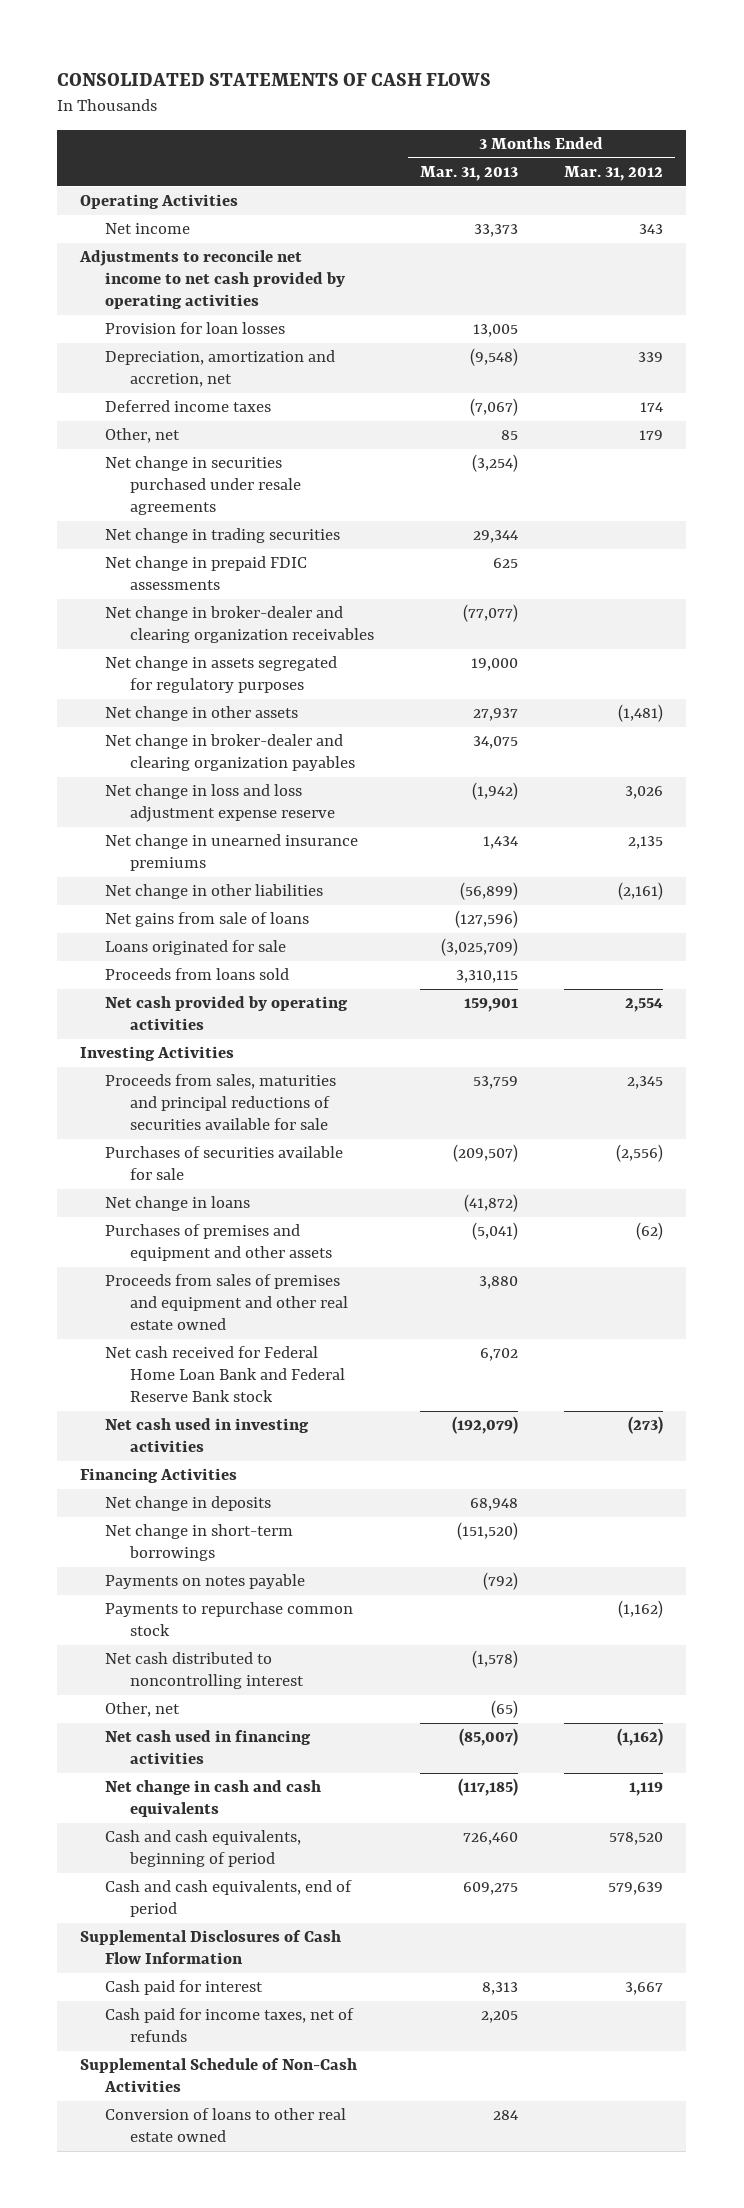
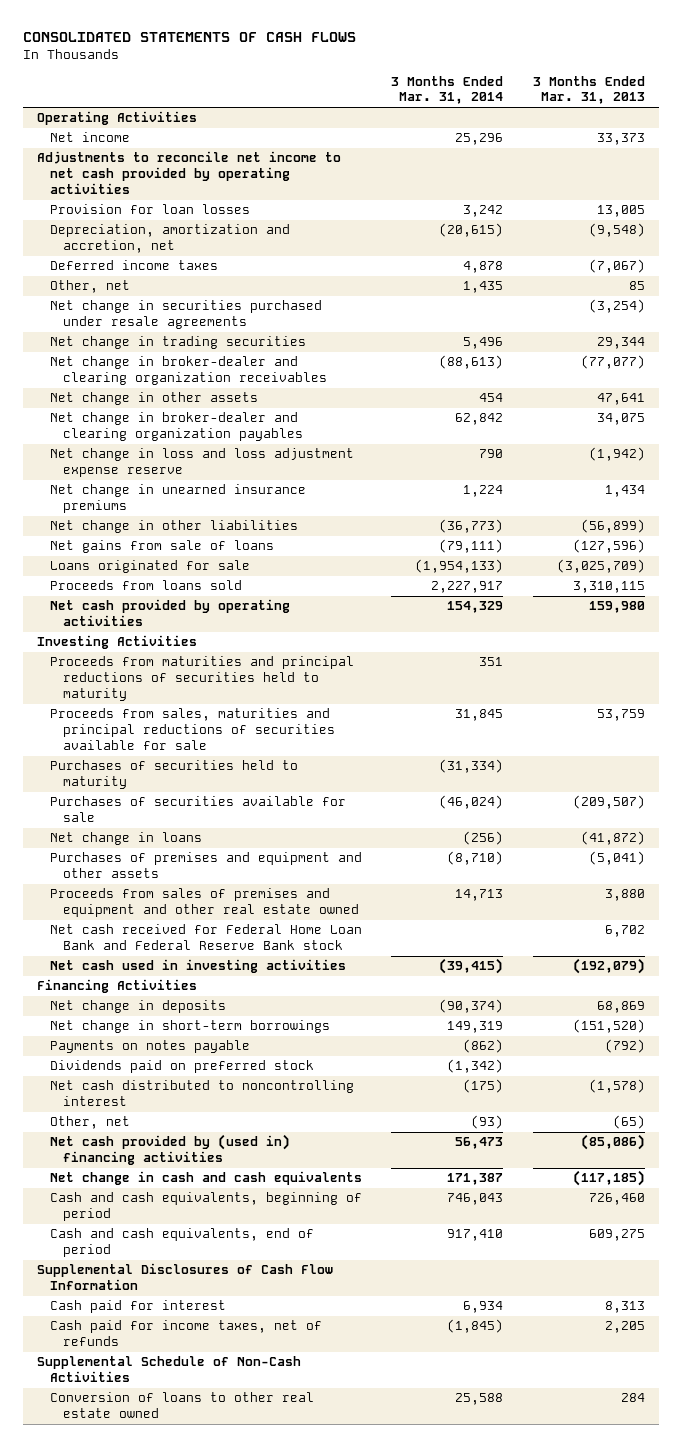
- | 3 Months Ended Mar. 31, 2013 | 3 Months Ended Mar. 31, 2012
+ | 3 Months Ended Mar. 31, 2014 | 3 Months Ended Mar. 31, 2013
- Net change in prepaid FDIC assessments | 625 |
- Net change in assets segregated for regulatory purposes | 19,000 |
- Net change in other assets | 27,937 | (1,481)
+ Net change in other assets | 454 | 47,641
- Net cash provided by operating activities | 159,901 | 2,554
+ Net cash provided by operating activities | 154,329 | 159,980
+ Proceeds from maturities and principal reductions of securities held to maturity | 351 |
+ Purchases of securities held to maturity | (31,334) |
- Net change in deposits | 68,948 |
+ Net change in deposits | (90,374) | 68,869
- Payments to repurchase common stock | | (1,162)
+ Dividends paid on preferred stock | (1,342) |
- Net cash used in financing activities | (85,007) | (1,162)
+ Net cash provided by (used in) financing activities | 56,473 | (85,086)

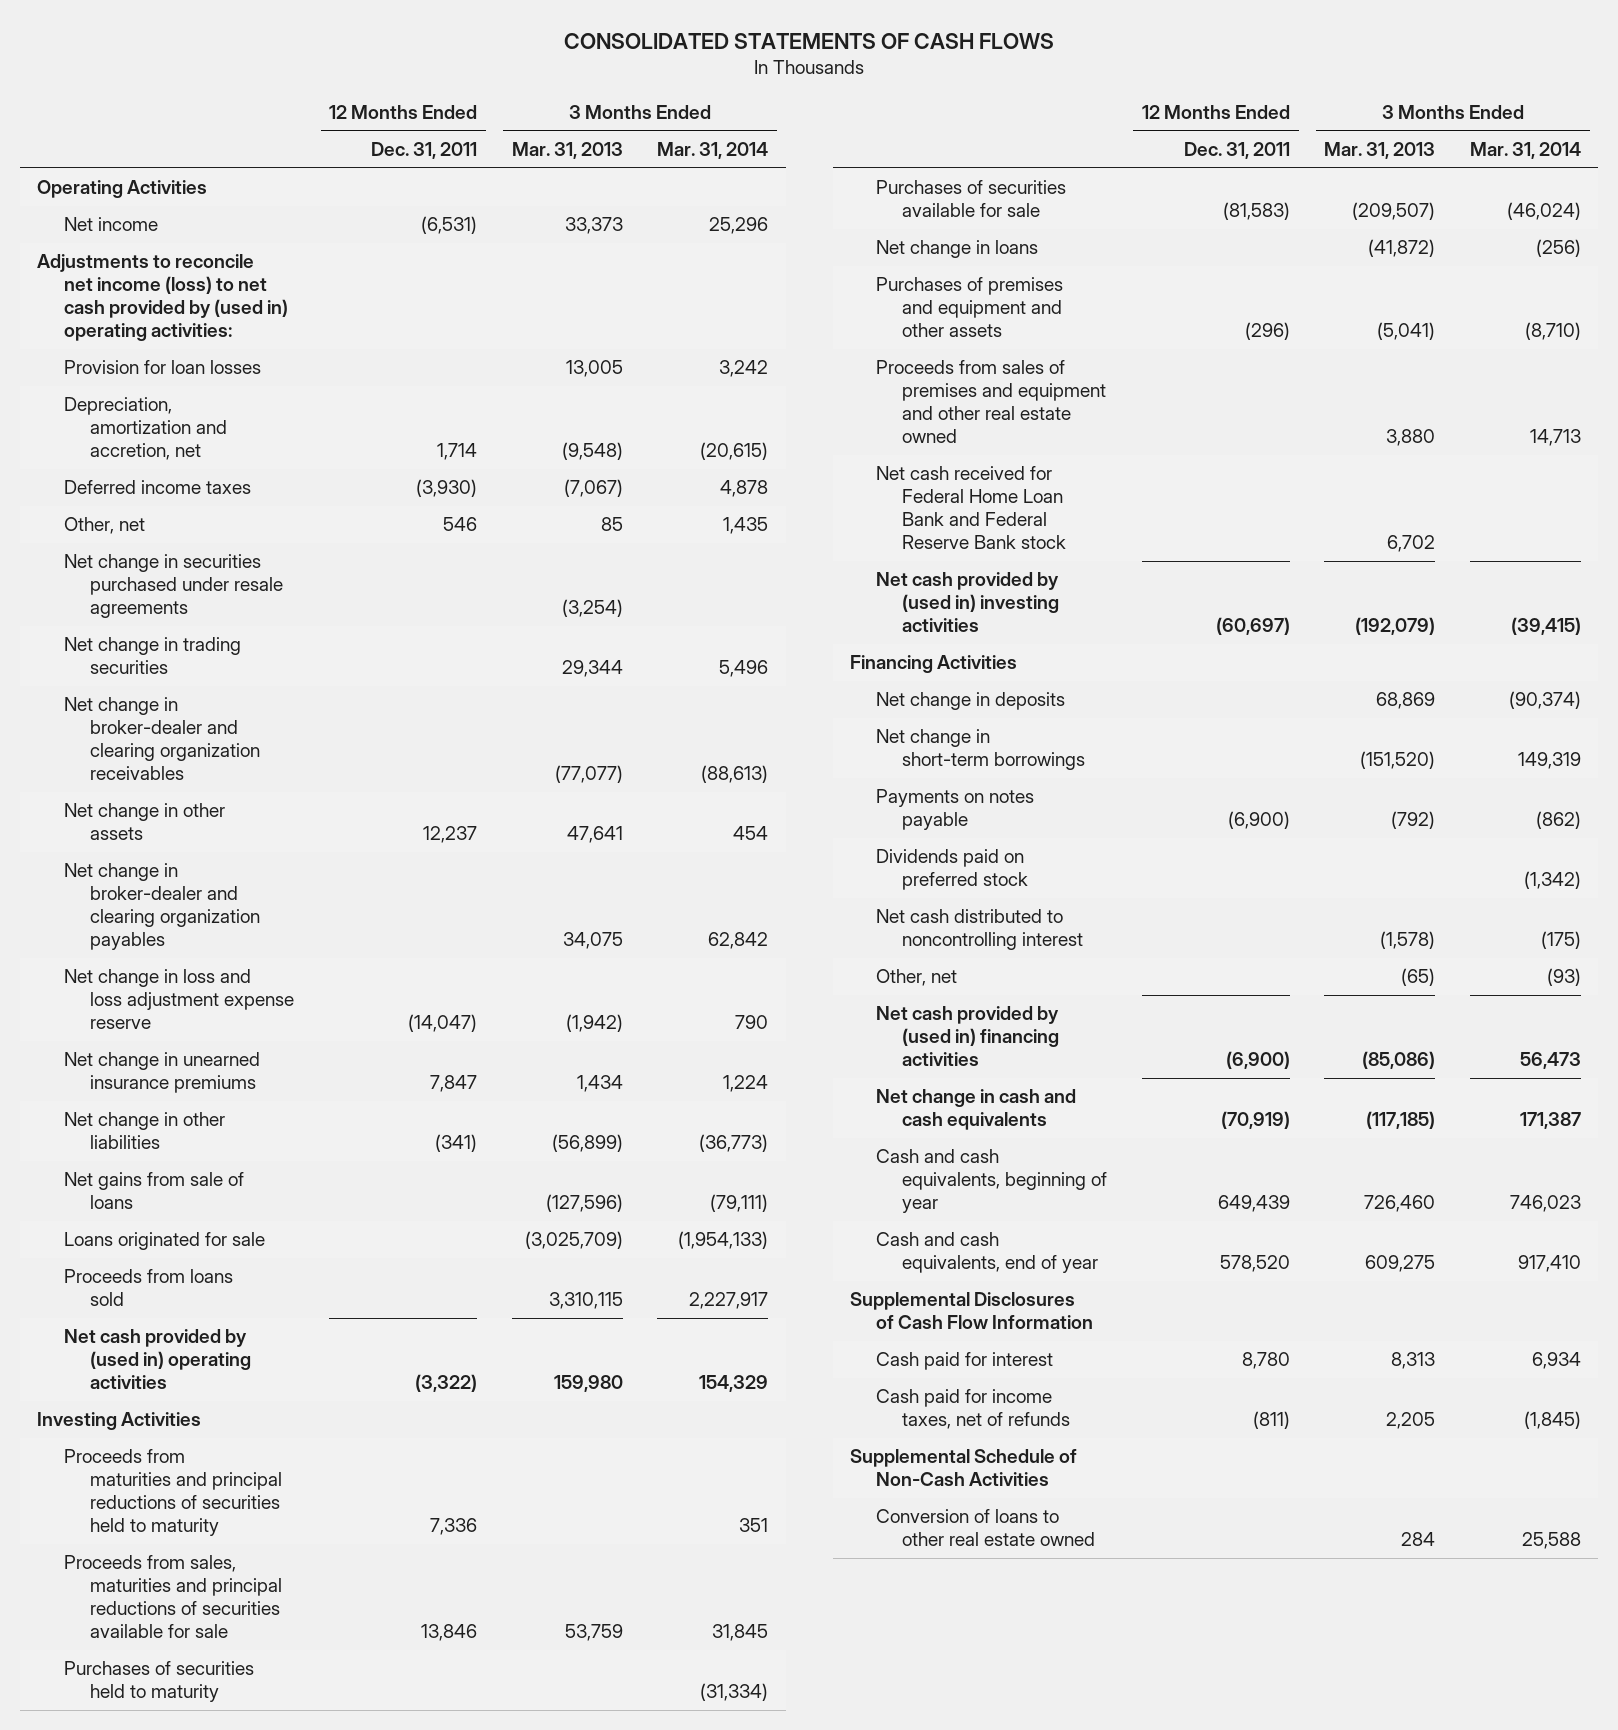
- | 3 Months Ended Mar. 31, 2014 | 3 Months Ended Mar. 31, 2013
+ | 12 Months Ended Dec. 31, 2011 | 3 Months Ended Mar. 31, 2013 | 3 Months Ended Mar. 31, 2014
- Adjustments to reconcile net income to net cash provided by operating activities
+ Adjustments to reconcile net income (loss) to net cash provided by (used in) operating activities:
- Net cash provided by operating activities | 154,329 | 159,980
+ Net cash provided by (used in) operating activities | (3,322) | 159,980 | 154,329
- Net cash used in investing activities | (39,415) | (192,079)
+ Net cash provided by (used in) investing activities | (60,697) | (192,079) | (39,415)
- Cash and cash equivalents, beginning of period | 746,043 | 726,460
- Cash and cash equivalents, end of period | 917,410 | 609,275
+ Cash and cash equivalents, beginning of year | 649,439 | 726,460 | 746,023
+ Cash and cash equivalents, end of year | 578,520 | 609,275 | 917,410

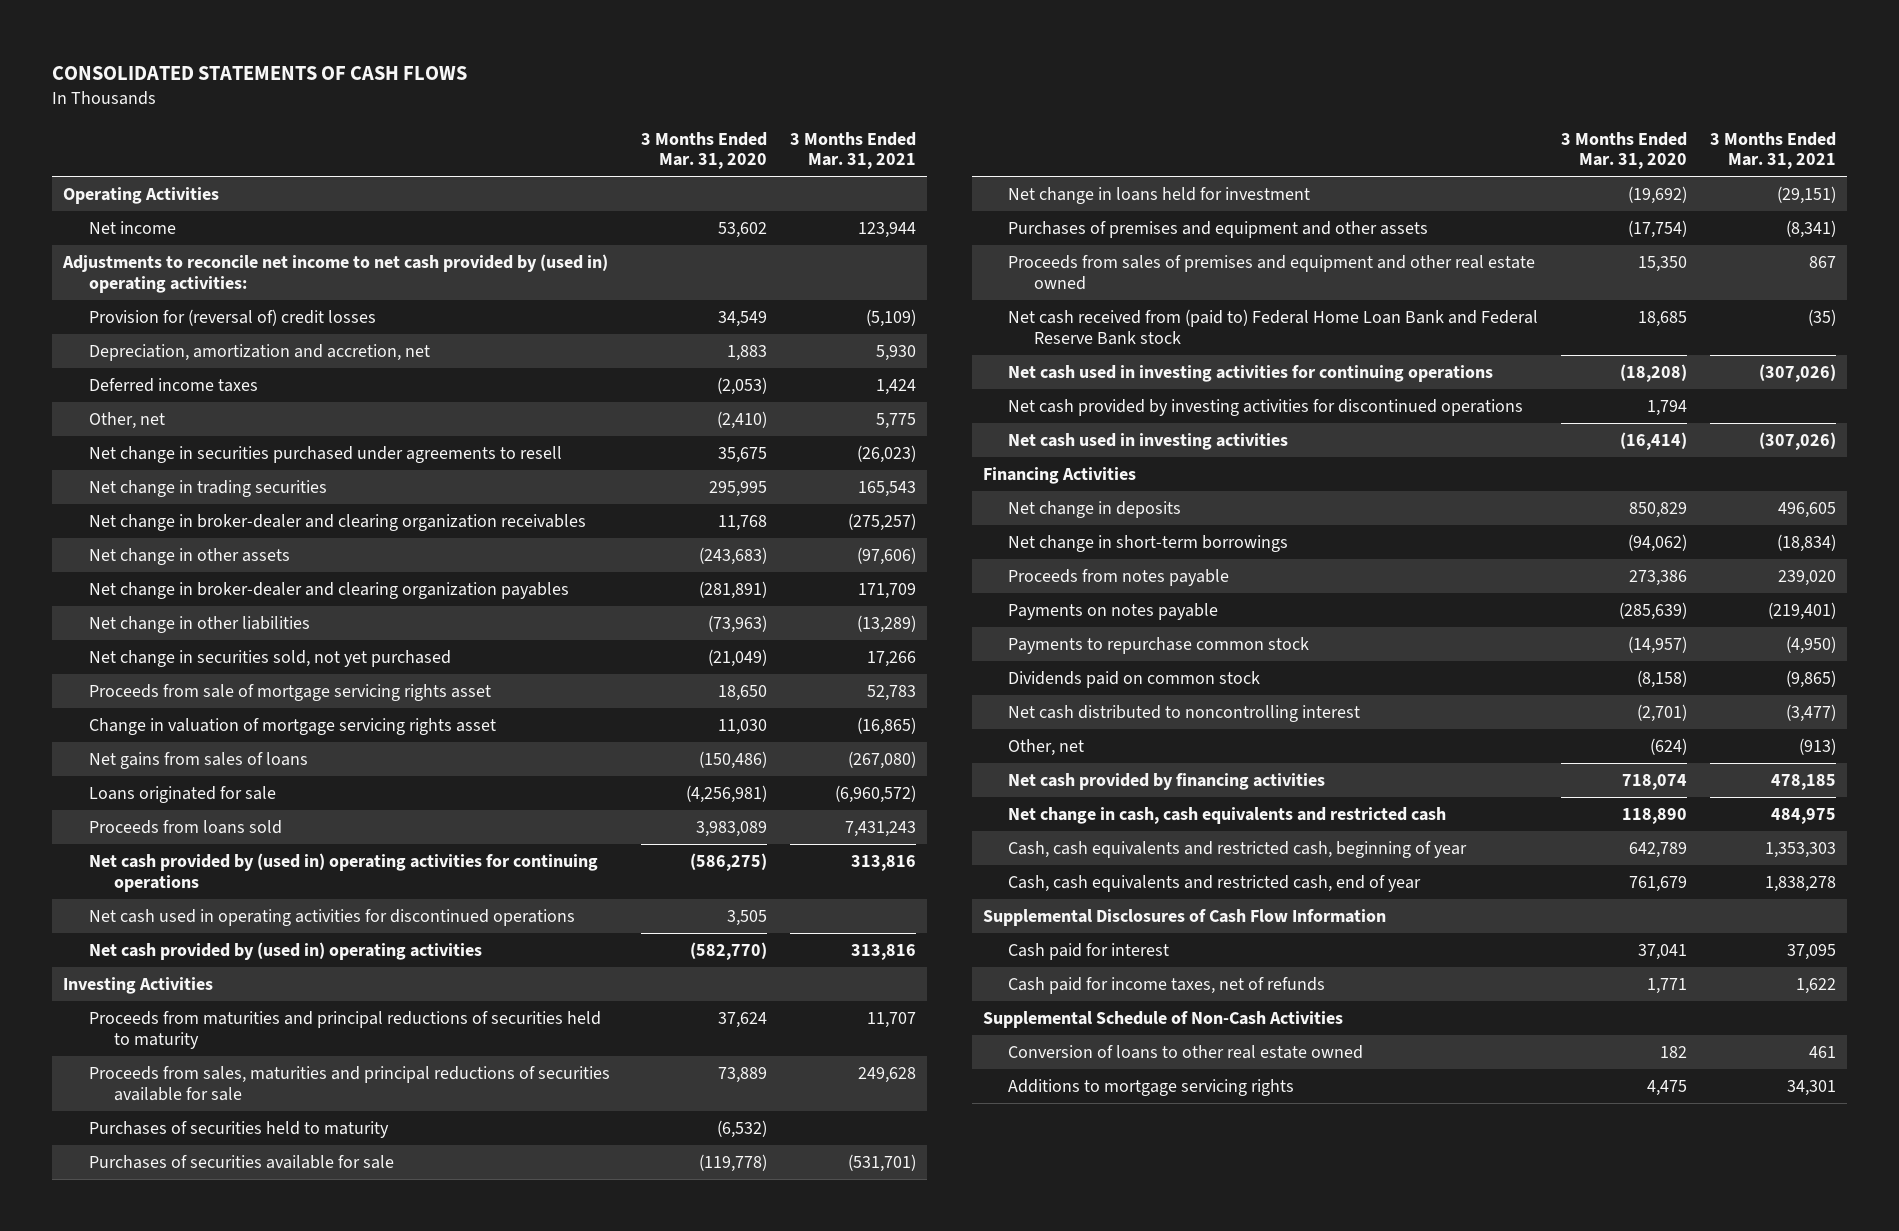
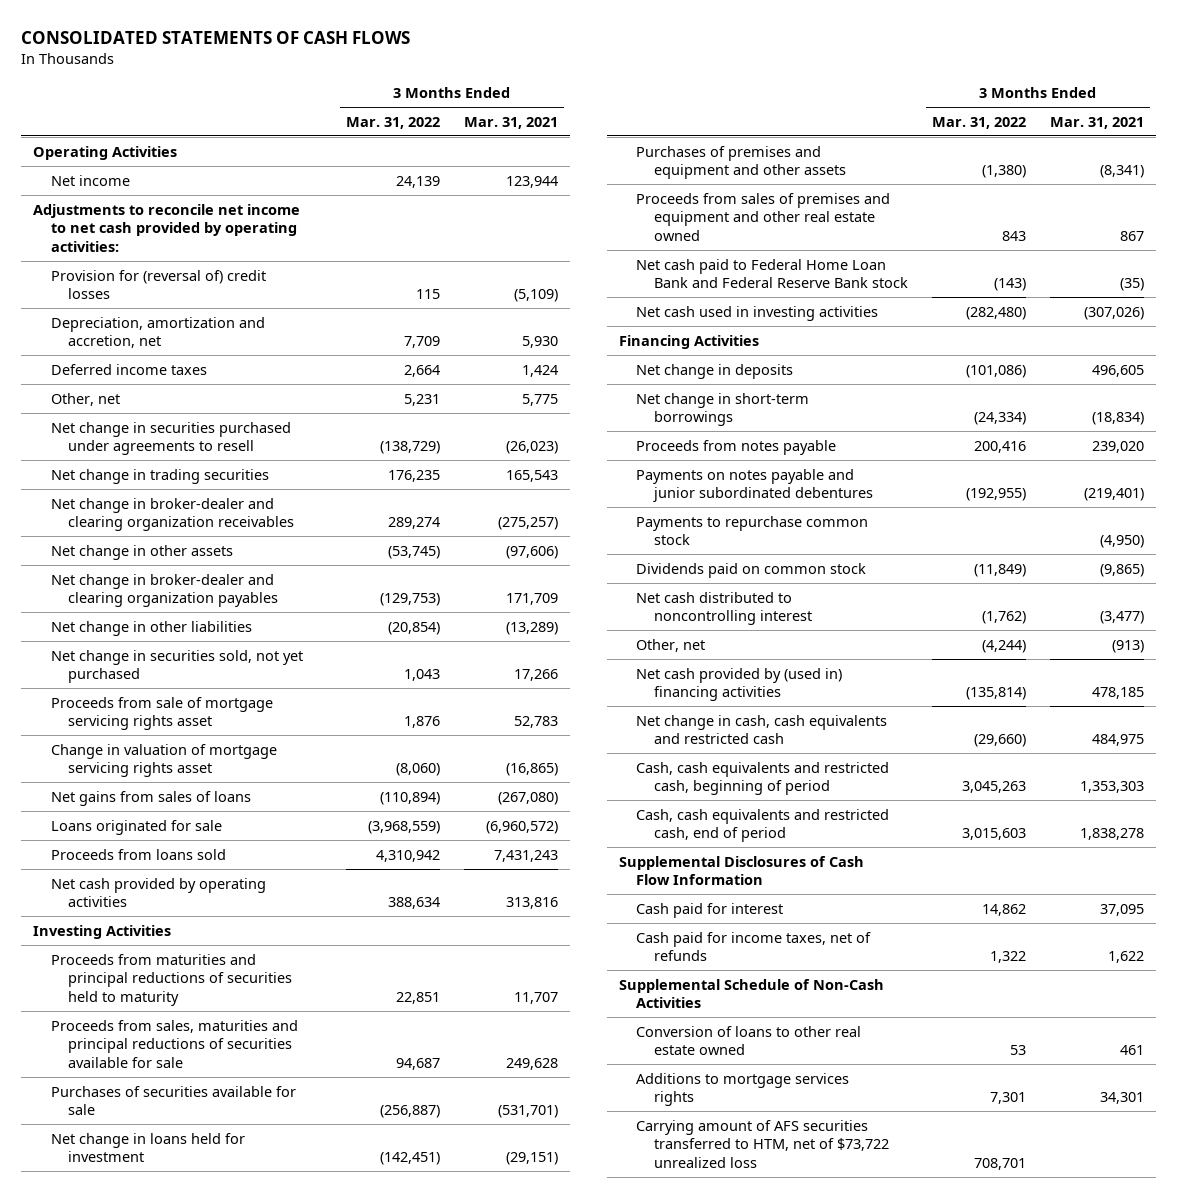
- | 3 Months Ended Mar. 31, 2020 | 3 Months Ended Mar. 31, 2021
+ | 3 Months Ended Mar. 31, 2022 | 3 Months Ended Mar. 31, 2021
- Adjustments to reconcile net income to net cash provided by (used in) operating activities:
+ Adjustments to reconcile net income to net cash provided by operating activities:
- Net cash provided by (used in) operating activities for continuing operations | (586,275) | 313,816
- Net cash used in operating activities for discontinued operations | 3,505 |
- Net cash provided by (used in) operating activities | (582,770) | 313,816
+ Net cash provided by operating activities | 388,634 | 313,816
- Purchases of securities held to maturity | (6,532) |
- Net cash received from (paid to) Federal Home Loan Bank and Federal Reserve Bank stock | 18,685 | (35)
- Net cash used in investing activities for continuing operations | (18,208) | (307,026)
- Net cash provided by investing activities for discontinued operations | 1,794 |
+ Net cash paid to Federal Home Loan Bank and Federal Reserve Bank stock | (143) | (35)
- Payments on notes payable | (285,639) | (219,401)
+ Payments on notes payable and junior subordinated debentures | (192,955) | (219,401)
- Net cash provided by financing activities | 718,074 | 478,185
+ Net cash provided by (used in) financing activities | (135,814) | 478,185
- Cash, cash equivalents and restricted cash, beginning of year | 642,789 | 1,353,303
- Cash, cash equivalents and restricted cash, end of year | 761,679 | 1,838,278
+ Cash, cash equivalents and restricted cash, beginning of period | 3,045,263 | 1,353,303
+ Cash, cash equivalents and restricted cash, end of period | 3,015,603 | 1,838,278
- Additions to mortgage servicing rights | 4,475 | 34,301
+ Additions to mortgage services rights | 7,301 | 34,301
+ Carrying amount of AFS securities transferred to HTM, net of $73,722 unrealized loss | 708,701 |

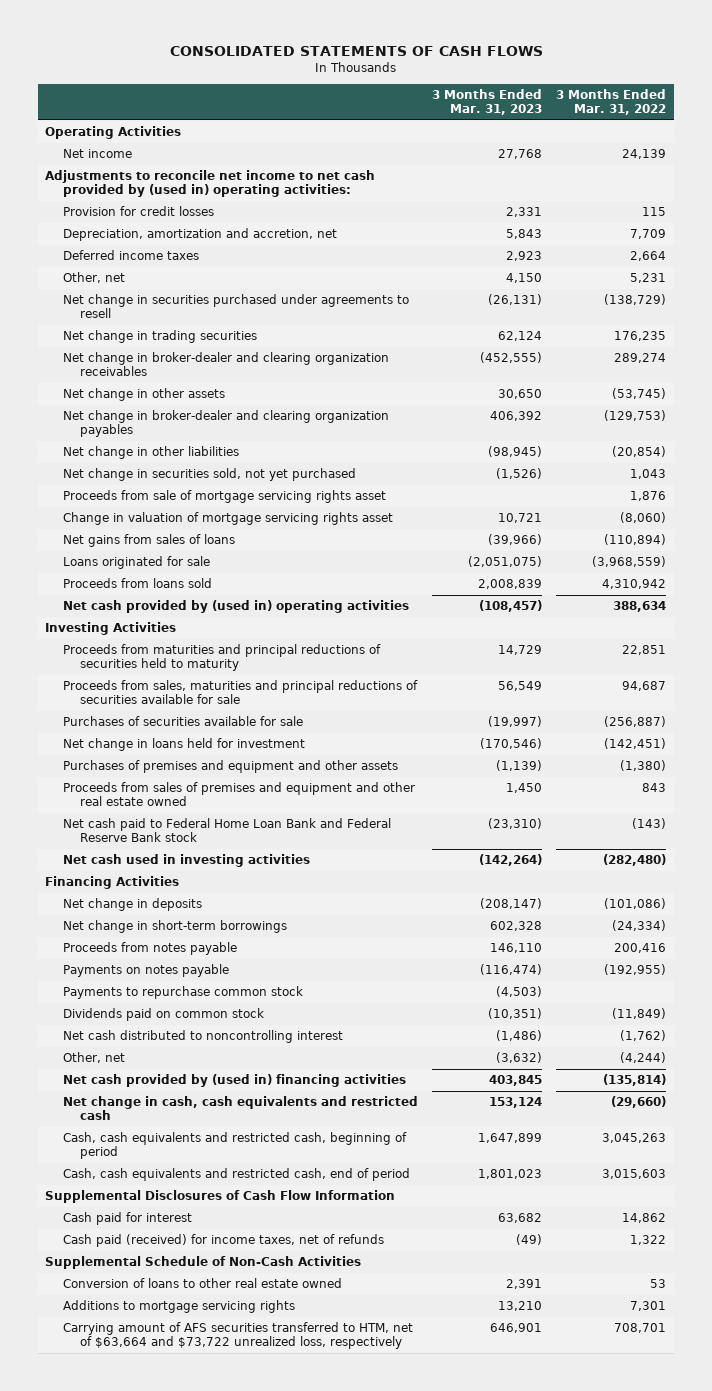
- | 3 Months Ended Mar. 31, 2022 | 3 Months Ended Mar. 31, 2021
+ | 3 Months Ended Mar. 31, 2023 | 3 Months Ended Mar. 31, 2022
- Adjustments to reconcile net income to net cash provided by operating activities:
- Provision for (reversal of) credit losses | 115 | (5,109)
+ Adjustments to reconcile net income to net cash provided by (used in) operating activities:
+ Provision for credit losses | 2,331 | 115
- Net cash provided by operating activities | 388,634 | 313,816
+ Net cash provided by (used in) operating activities | (108,457) | 388,634
- Payments on notes payable and junior subordinated debentures | (192,955) | (219,401)
+ Payments on notes payable | (116,474) | (192,955)
- Cash paid for income taxes, net of refunds | 1,322 | 1,622
+ Cash paid (received) for income taxes, net of refunds | (49) | 1,322
- Additions to mortgage services rights | 7,301 | 34,301
- Carrying amount of AFS securities transferred to HTM, net of $73,722 unrealized loss | 708,701 |
+ Additions to mortgage servicing rights | 13,210 | 7,301
+ Carrying amount of AFS securities transferred to HTM, net of $63,664 and $73,722 unrealized loss, respectively | 646,901 | 708,701

